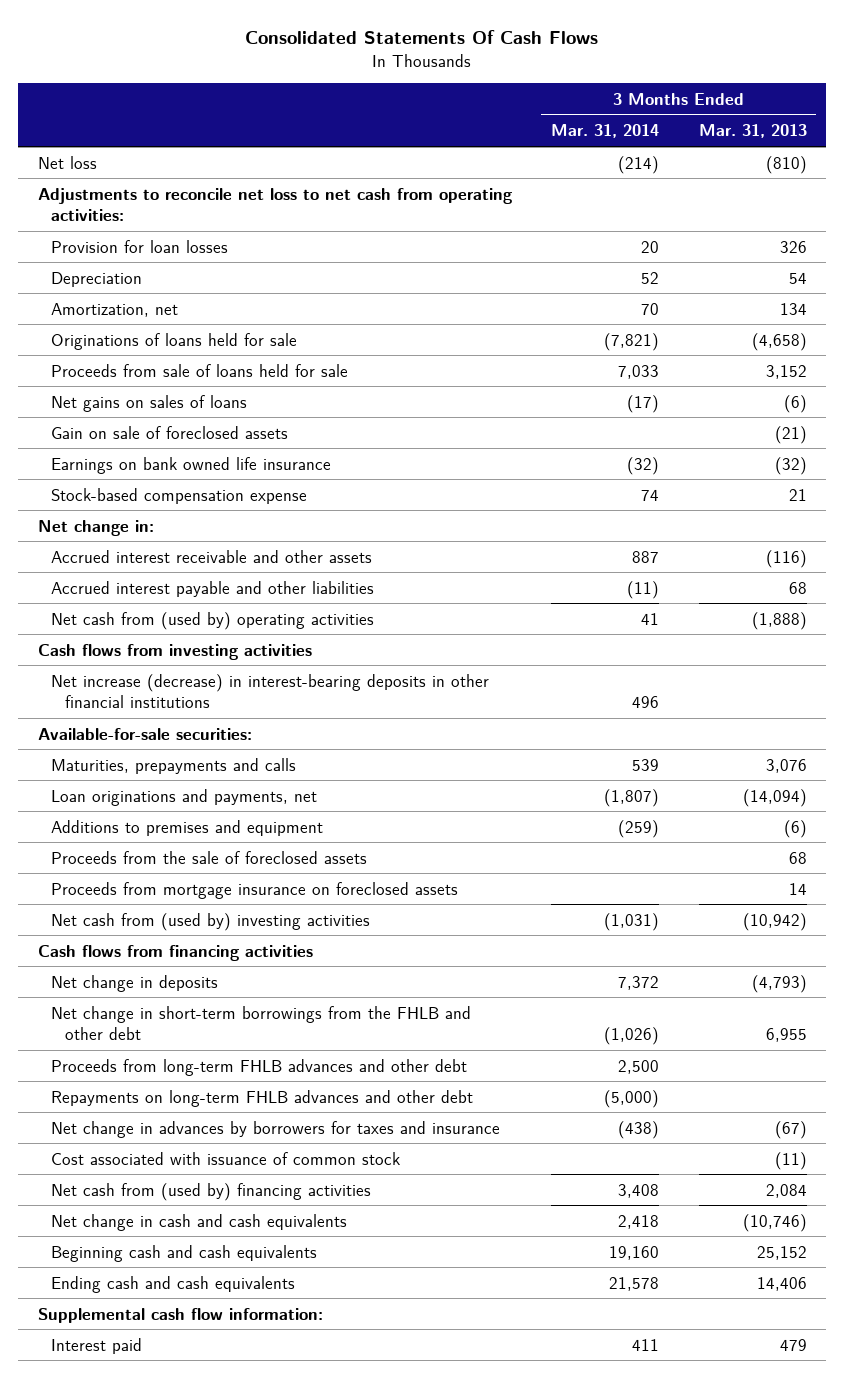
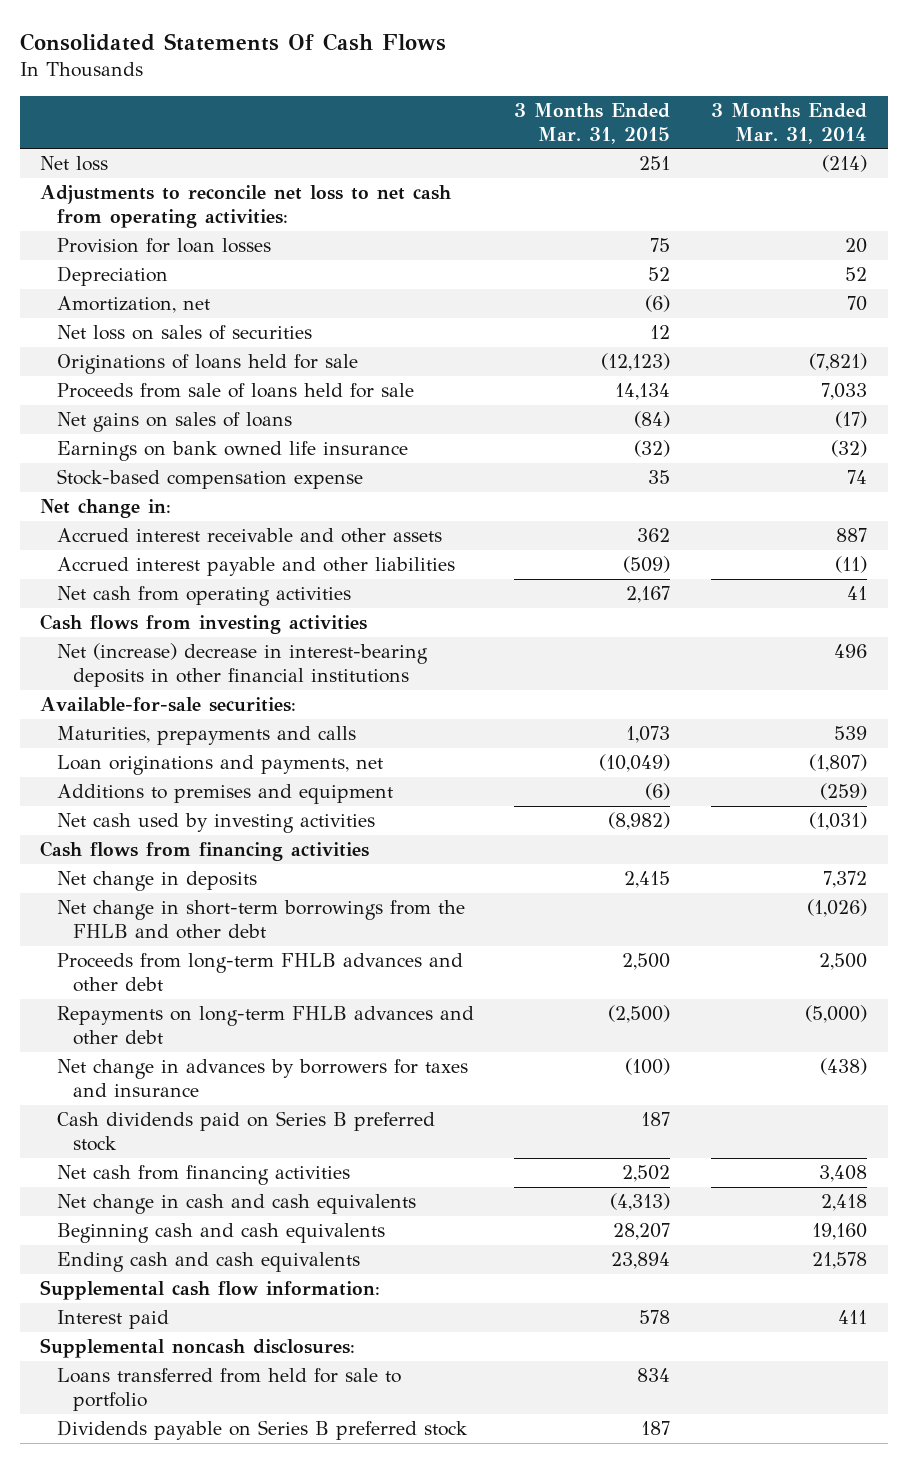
- | 3 Months Ended Mar. 31, 2014 | 3 Months Ended Mar. 31, 2013
+ | 3 Months Ended Mar. 31, 2015 | 3 Months Ended Mar. 31, 2014
+ Net loss on sales of securities | 12 |
- Gain on sale of foreclosed assets | | (21)
- Net cash from (used by) operating activities | 41 | (1,888)
+ Net cash from operating activities | 2,167 | 41
- Net increase (decrease) in interest-bearing deposits in other financial institutions | 496 |
+ Net (increase) decrease in interest-bearing deposits in other financial institutions | | 496
- Proceeds from the sale of foreclosed assets | | 68
- Proceeds from mortgage insurance on foreclosed assets | | 14
- Net cash from (used by) investing activities | (1,031) | (10,942)
+ Net cash used by investing activities | (8,982) | (1,031)
- Cost associated with issuance of common stock | | (11)
- Net cash from (used by) financing activities | 3,408 | 2,084
+ Cash dividends paid on Series B preferred stock | 187 |
+ Net cash from financing activities | 2,502 | 3,408
+ Supplemental noncash disclosures:
+ Loans transferred from held for sale to portfolio | 834 |
+ Dividends payable on Series B preferred stock | 187 |

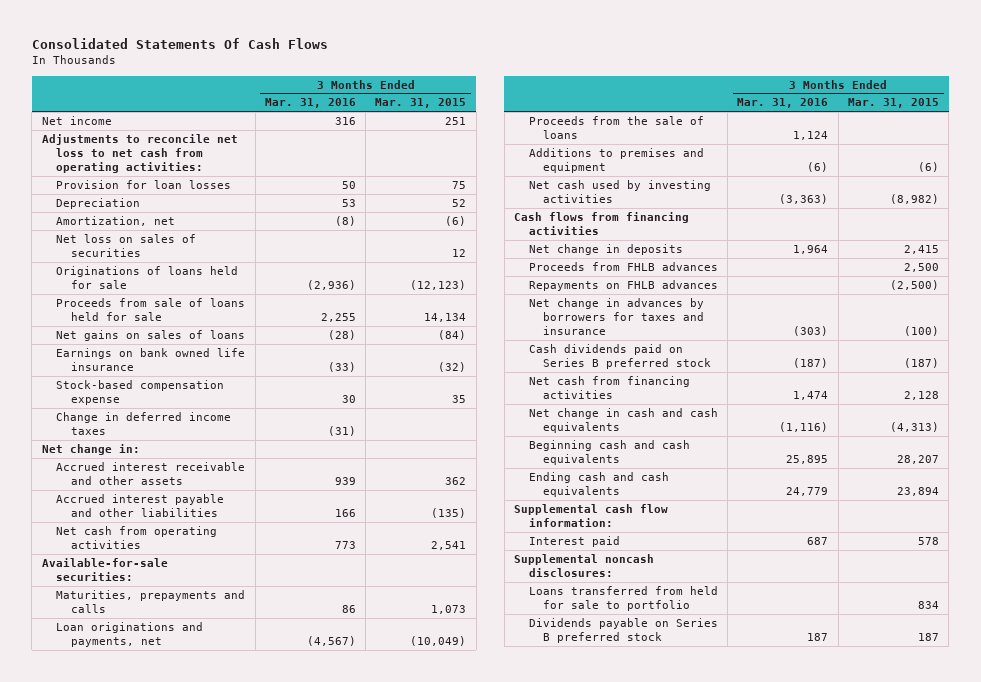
- | 3 Months Ended Mar. 31, 2015 | 3 Months Ended Mar. 31, 2014
+ | 3 Months Ended Mar. 31, 2016 | 3 Months Ended Mar. 31, 2015
- Net loss | 251 | (214)
+ Net income | 316 | 251
+ Change in deferred income taxes | (31) |
- Accrued interest payable and other liabilities | (509) | (11)
- Net cash from operating activities | 2,167 | 41
- Cash flows from investing activities
- Net (increase) decrease in interest-bearing deposits in other financial institutions | | 496
+ Accrued interest payable and other liabilities | 166 | (135)
+ Net cash from operating activities | 773 | 2,541
+ Proceeds from the sale of loans | 1,124 |
- Net change in short-term borrowings from the FHLB and other debt | | (1,026)
- Proceeds from long-term FHLB advances and other debt | 2,500 | 2,500
- Repayments on long-term FHLB advances and other debt | (2,500) | (5,000)
+ Proceeds from FHLB advances | | 2,500
+ Repayments on FHLB advances | | (2,500)
- Cash dividends paid on Series B preferred stock | 187 |
- Net cash from financing activities | 2,502 | 3,408
+ Cash dividends paid on Series B preferred stock | (187) | (187)
+ Net cash from financing activities | 1,474 | 2,128

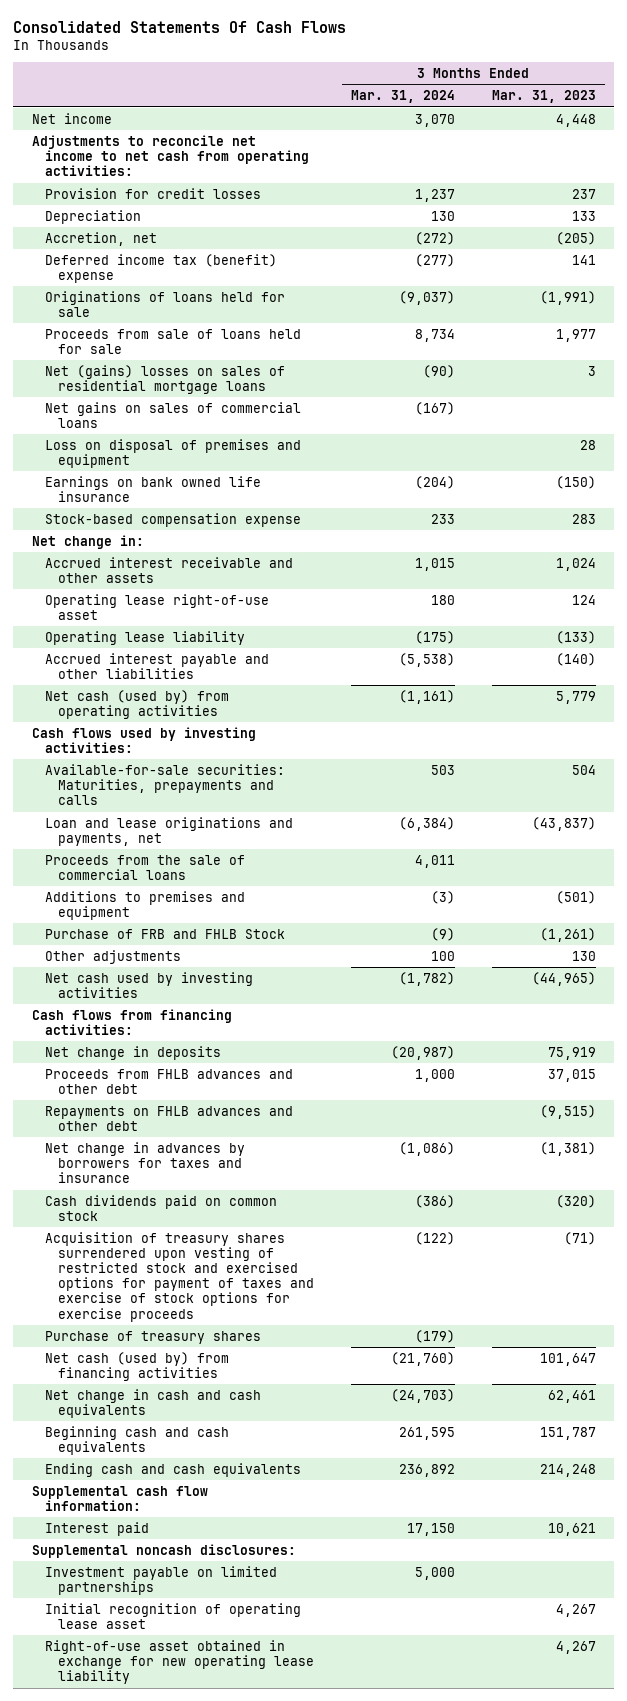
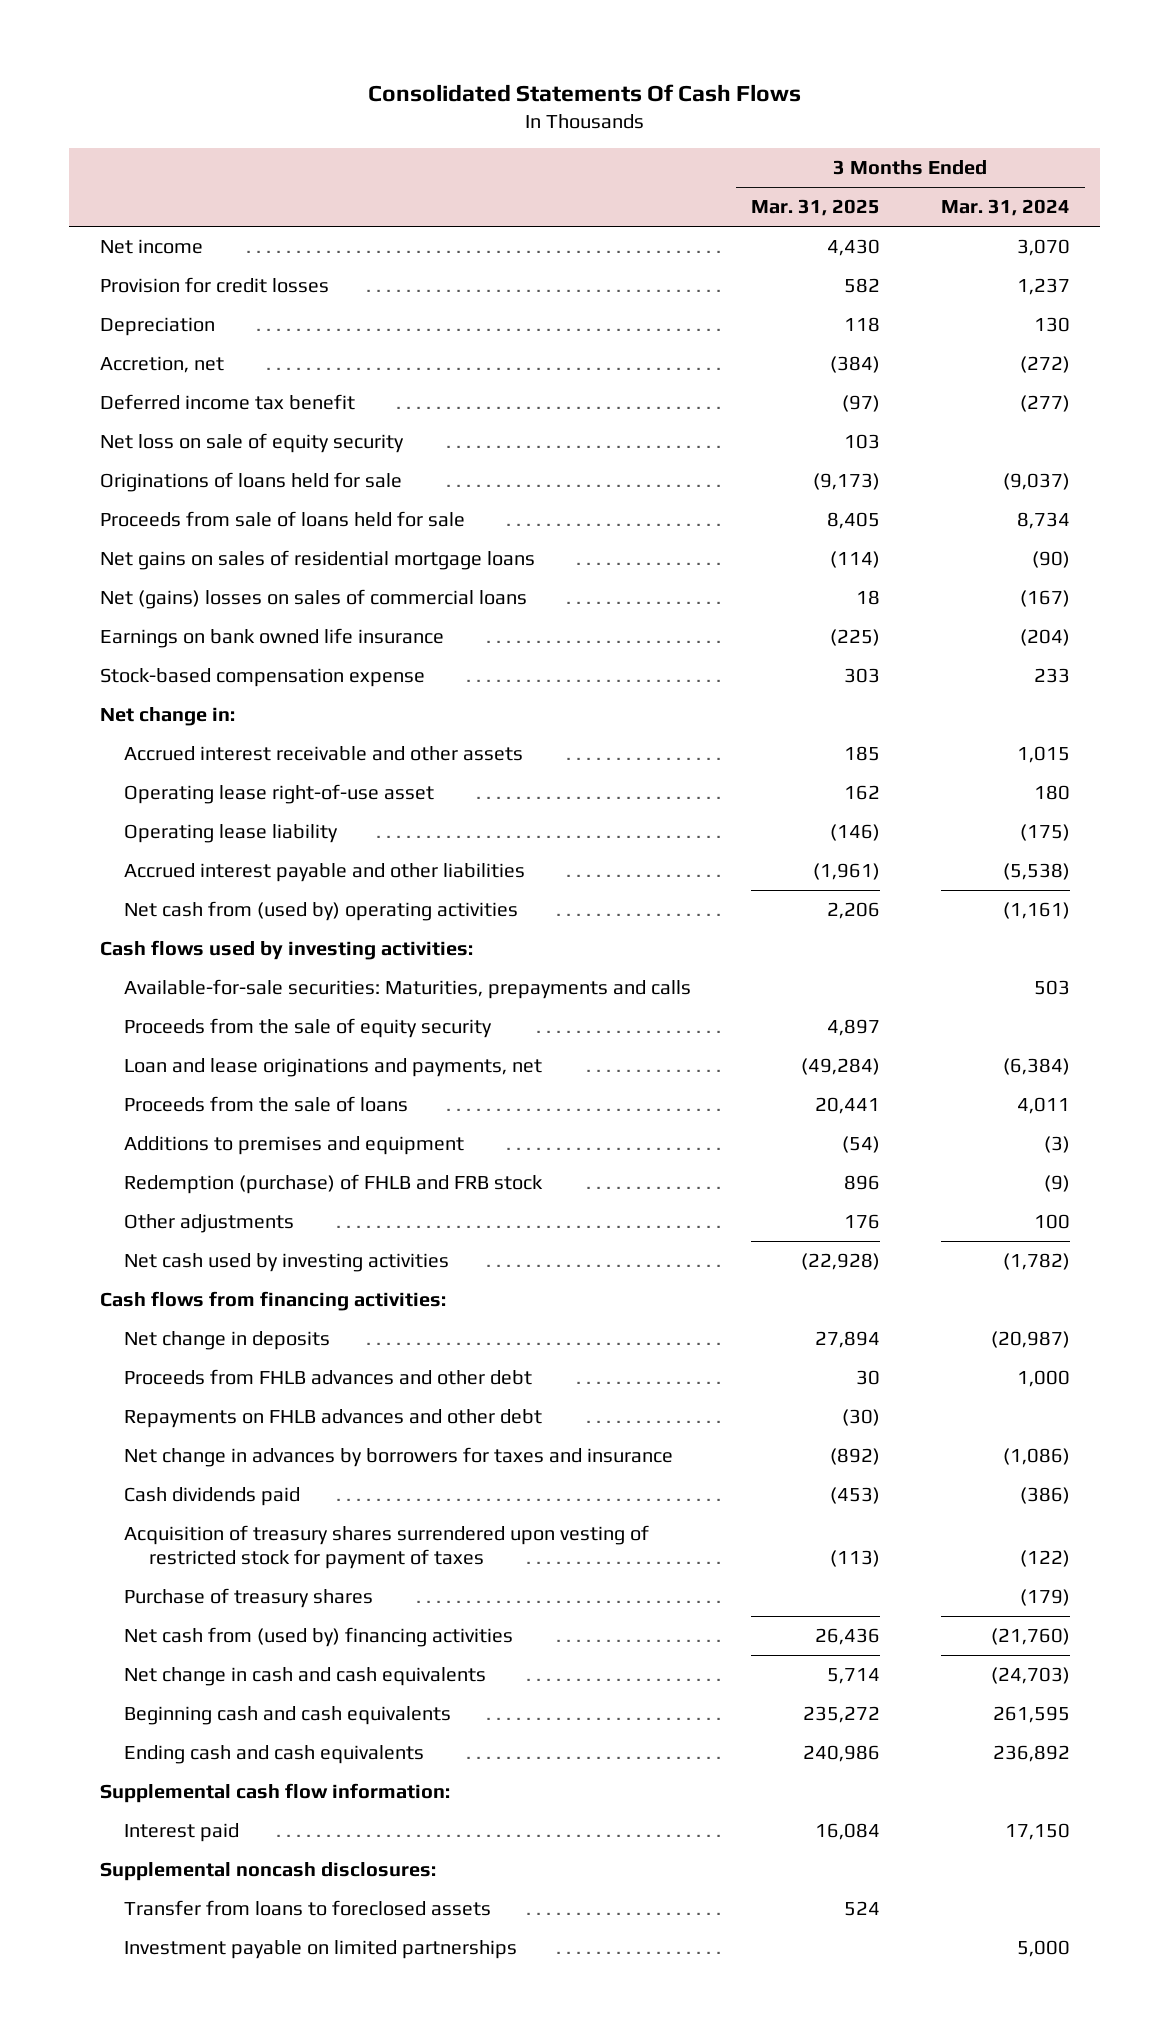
- | 3 Months Ended Mar. 31, 2024 | 3 Months Ended Mar. 31, 2023
+ | 3 Months Ended Mar. 31, 2025 | 3 Months Ended Mar. 31, 2024
- Adjustments to reconcile net income to net cash from operating activities:
- Deferred income tax (benefit) expense | (277) | 141
+ Deferred income tax benefit | (97) | (277)
+ Net loss on sale of equity security | 103 |
- Net (gains) losses on sales of residential mortgage loans | (90) | 3
- Net gains on sales of commercial loans | (167) |
- Loss on disposal of premises and equipment | | 28
+ Net gains on sales of residential mortgage loans | (114) | (90)
+ Net (gains) losses on sales of commercial loans | 18 | (167)
- Net cash (used by) from operating activities | (1,161) | 5,779
+ Net cash from (used by) operating activities | 2,206 | (1,161)
+ Proceeds from the sale of equity security | 4,897 |
- Proceeds from the sale of commercial loans | 4,011 |
+ Proceeds from the sale of loans | 20,441 | 4,011
- Purchase of FRB and FHLB Stock | (9) | (1,261)
+ Redemption (purchase) of FHLB and FRB stock | 896 | (9)
- Cash dividends paid on common stock | (386) | (320)
- Acquisition of treasury shares surrendered upon vesting of restricted stock and exercised options for payment of taxes and exercise of stock options for exercise proceeds | (122) | (71)
+ Cash dividends paid | (453) | (386)
+ Acquisition of treasury shares surrendered upon vesting of restricted stock for payment of taxes | (113) | (122)
- Net cash (used by) from financing activities | (21,760) | 101,647
+ Net cash from (used by) financing activities | 26,436 | (21,760)
+ Transfer from loans to foreclosed assets | 524 |
- Initial recognition of operating lease asset | | 4,267
- Right-of-use asset obtained in exchange for new operating lease liability | | 4,267

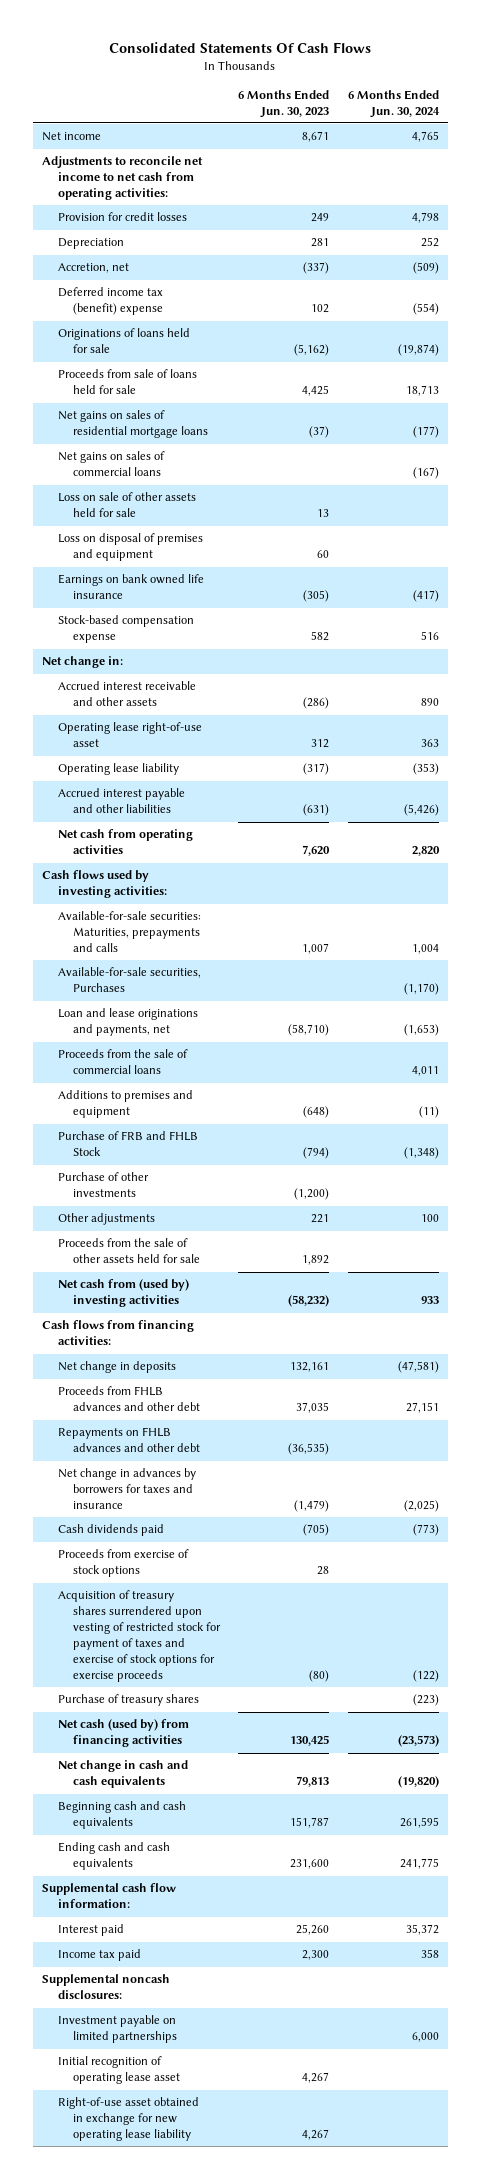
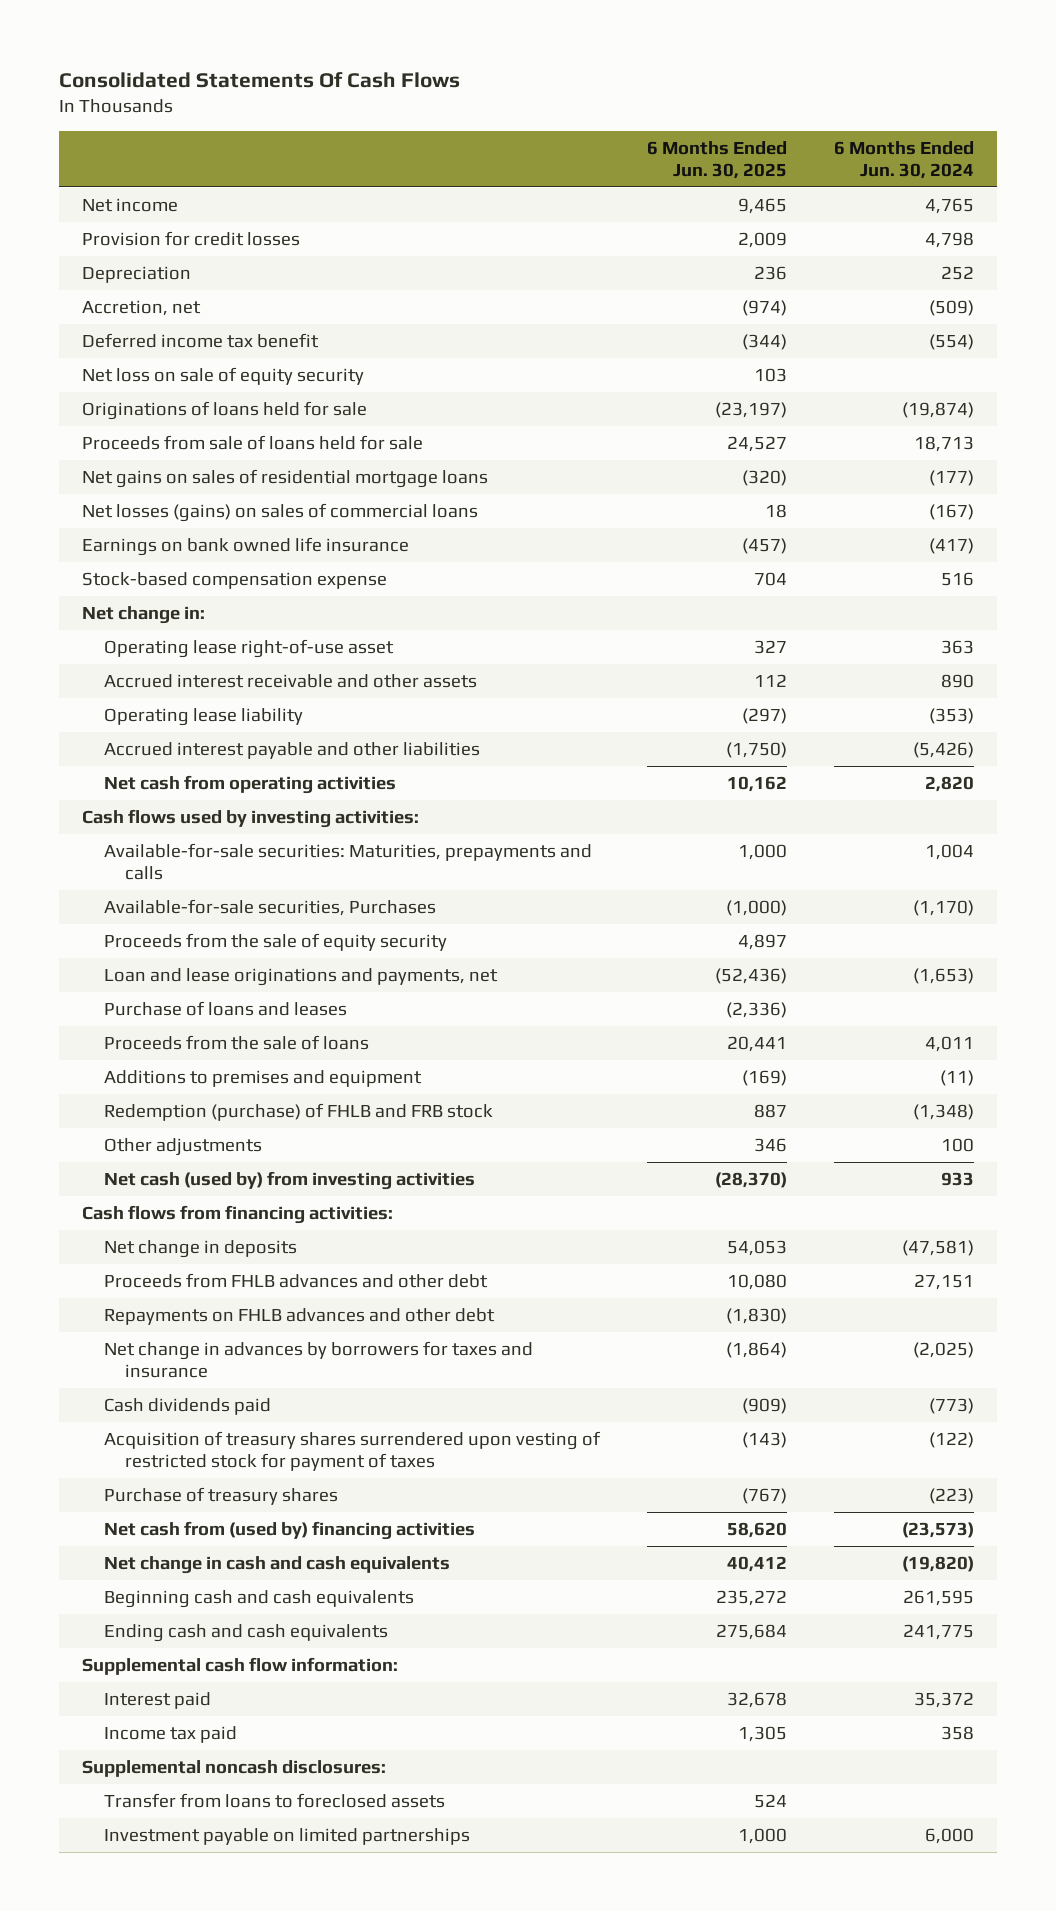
- | 6 Months Ended Jun. 30, 2023 | 6 Months Ended Jun. 30, 2024
+ | 6 Months Ended Jun. 30, 2025 | 6 Months Ended Jun. 30, 2024
- Adjustments to reconcile net income to net cash from operating activities:
- Deferred income tax (benefit) expense | 102 | (554)
+ Deferred income tax benefit | (344) | (554)
+ Net loss on sale of equity security | 103 |
- Net gains on sales of commercial loans | | (167)
- Loss on sale of other assets held for sale | 13 |
- Loss on disposal of premises and equipment | 60 |
+ Net losses (gains) on sales of commercial loans | 18 | (167)
moved down: Accrued interest receivable and other assets | 112 | 890
+ Proceeds from the sale of equity security | 4,897 |
- Proceeds from the sale of commercial loans | | 4,011
+ Purchase of loans and leases | (2,336) |
+ Proceeds from the sale of loans | 20,441 | 4,011
- Purchase of FRB and FHLB Stock | (794) | (1,348)
- Purchase of other investments | (1,200) |
+ Redemption (purchase) of FHLB and FRB stock | 887 | (1,348)
- Proceeds from the sale of other assets held for sale | 1,892 |
- Net cash from (used by) investing activities | (58,232) | 933
+ Net cash (used by) from investing activities | (28,370) | 933
- Proceeds from exercise of stock options | 28 |
- Acquisition of treasury shares surrendered upon vesting of restricted stock for payment of taxes and exercise of stock options for exercise proceeds | (80) | (122)
+ Acquisition of treasury shares surrendered upon vesting of restricted stock for payment of taxes | (143) | (122)
- Net cash (used by) from financing activities | 130,425 | (23,573)
+ Net cash from (used by) financing activities | 58,620 | (23,573)
+ Transfer from loans to foreclosed assets | 524 |
- Initial recognition of operating lease asset | 4,267 |
- Right-of-use asset obtained in exchange for new operating lease liability | 4,267 |

